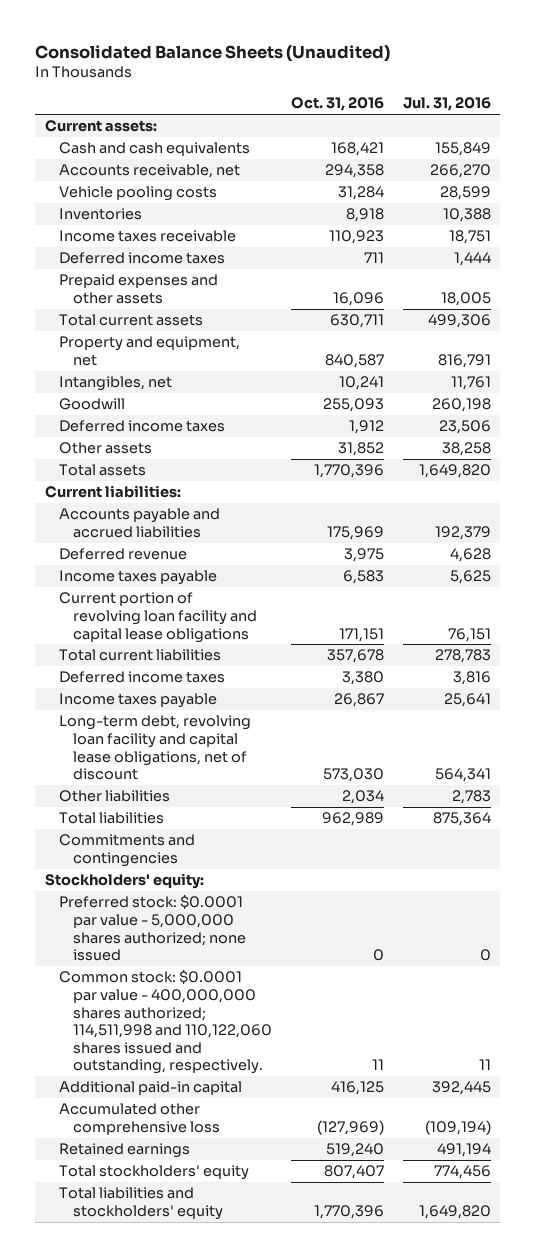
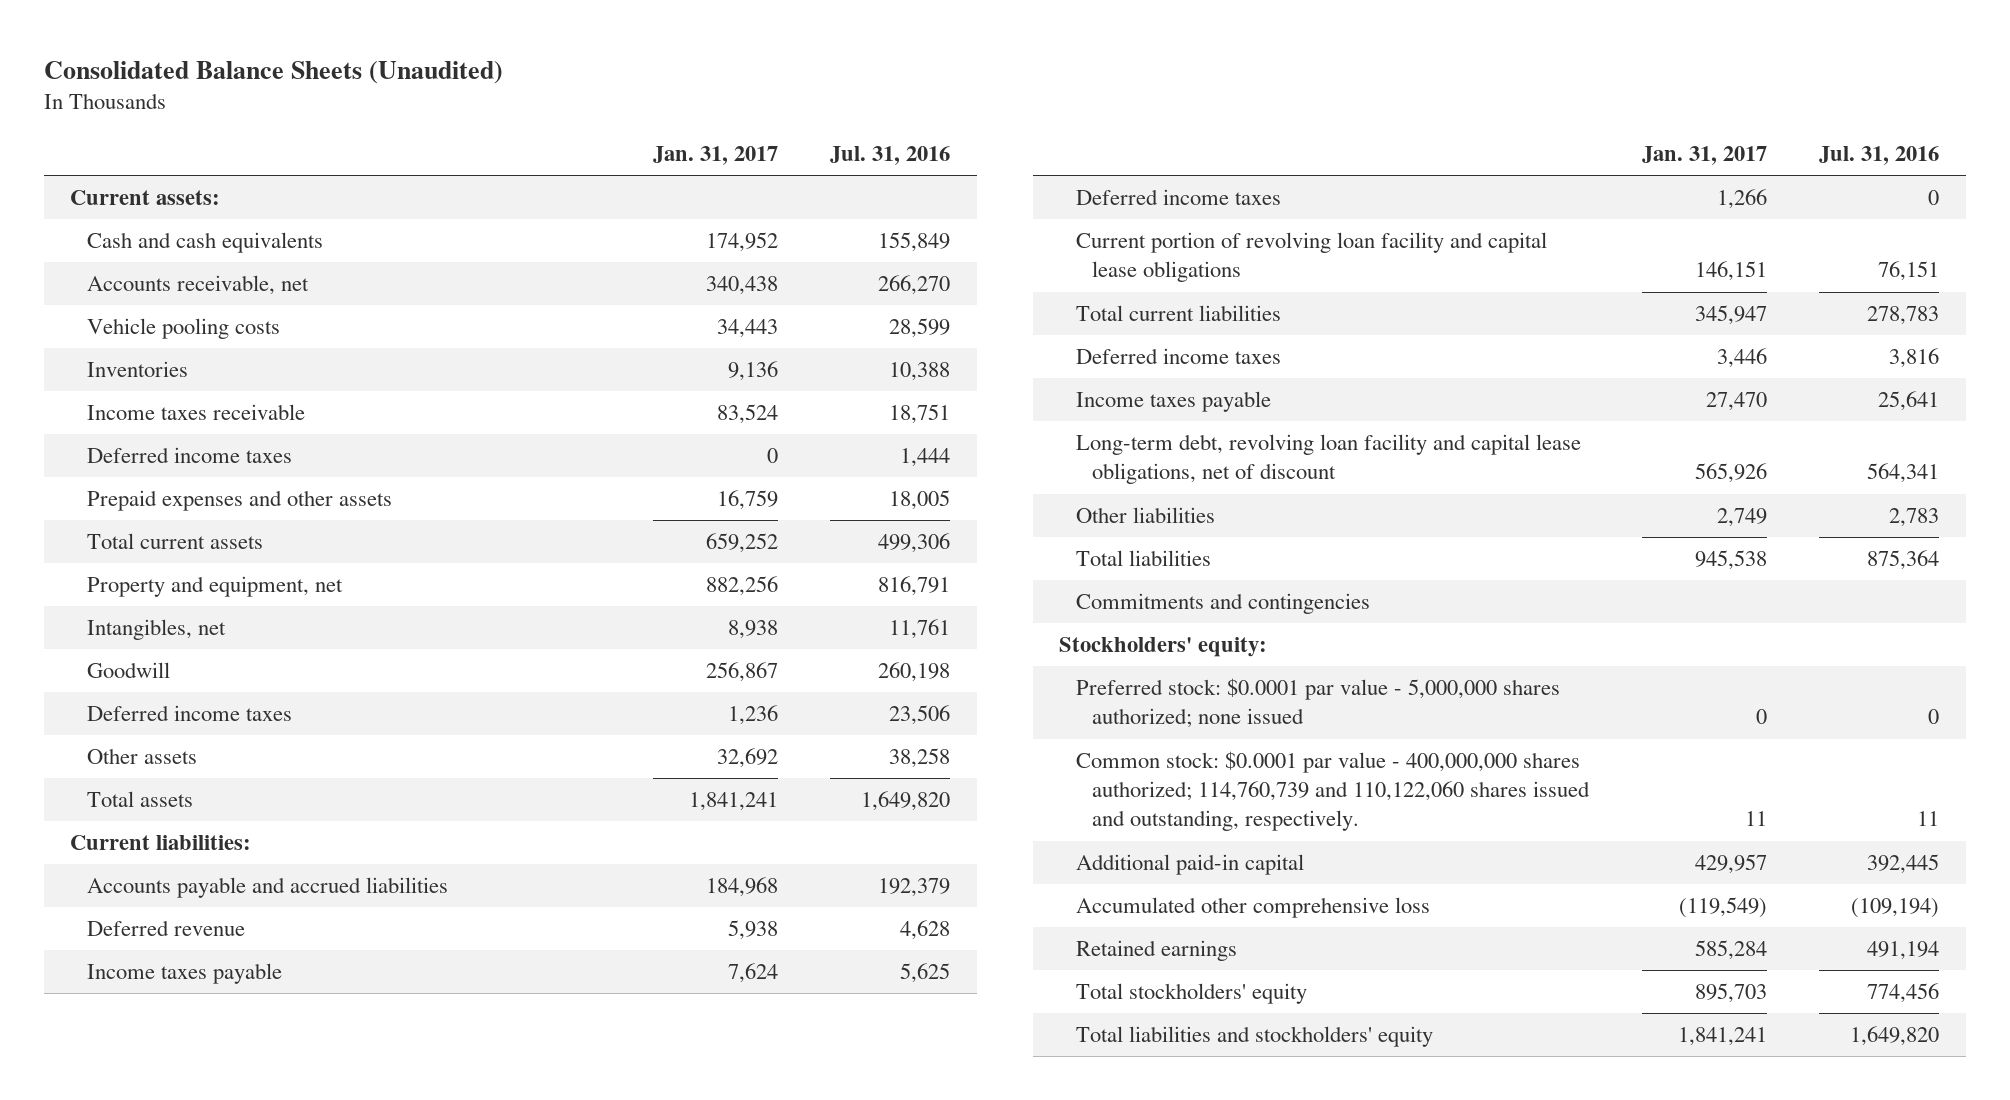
- | Oct. 31, 2016 | Jul. 31, 2016
+ | Jan. 31, 2017 | Jul. 31, 2016
+ Deferred income taxes | 1,266 | 0
- Common stock: $0.0001 par value - 400,000,000 shares authorized; 114,511,998 and 110,122,060 shares issued and outstanding, respectively. | 11 | 11
+ Common stock: $0.0001 par value - 400,000,000 shares authorized; 114,760,739 and 110,122,060 shares issued and outstanding, respectively. | 11 | 11

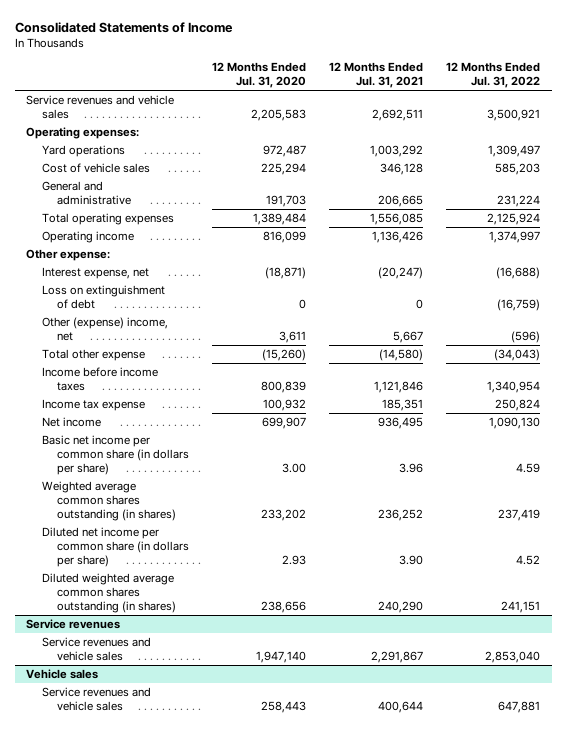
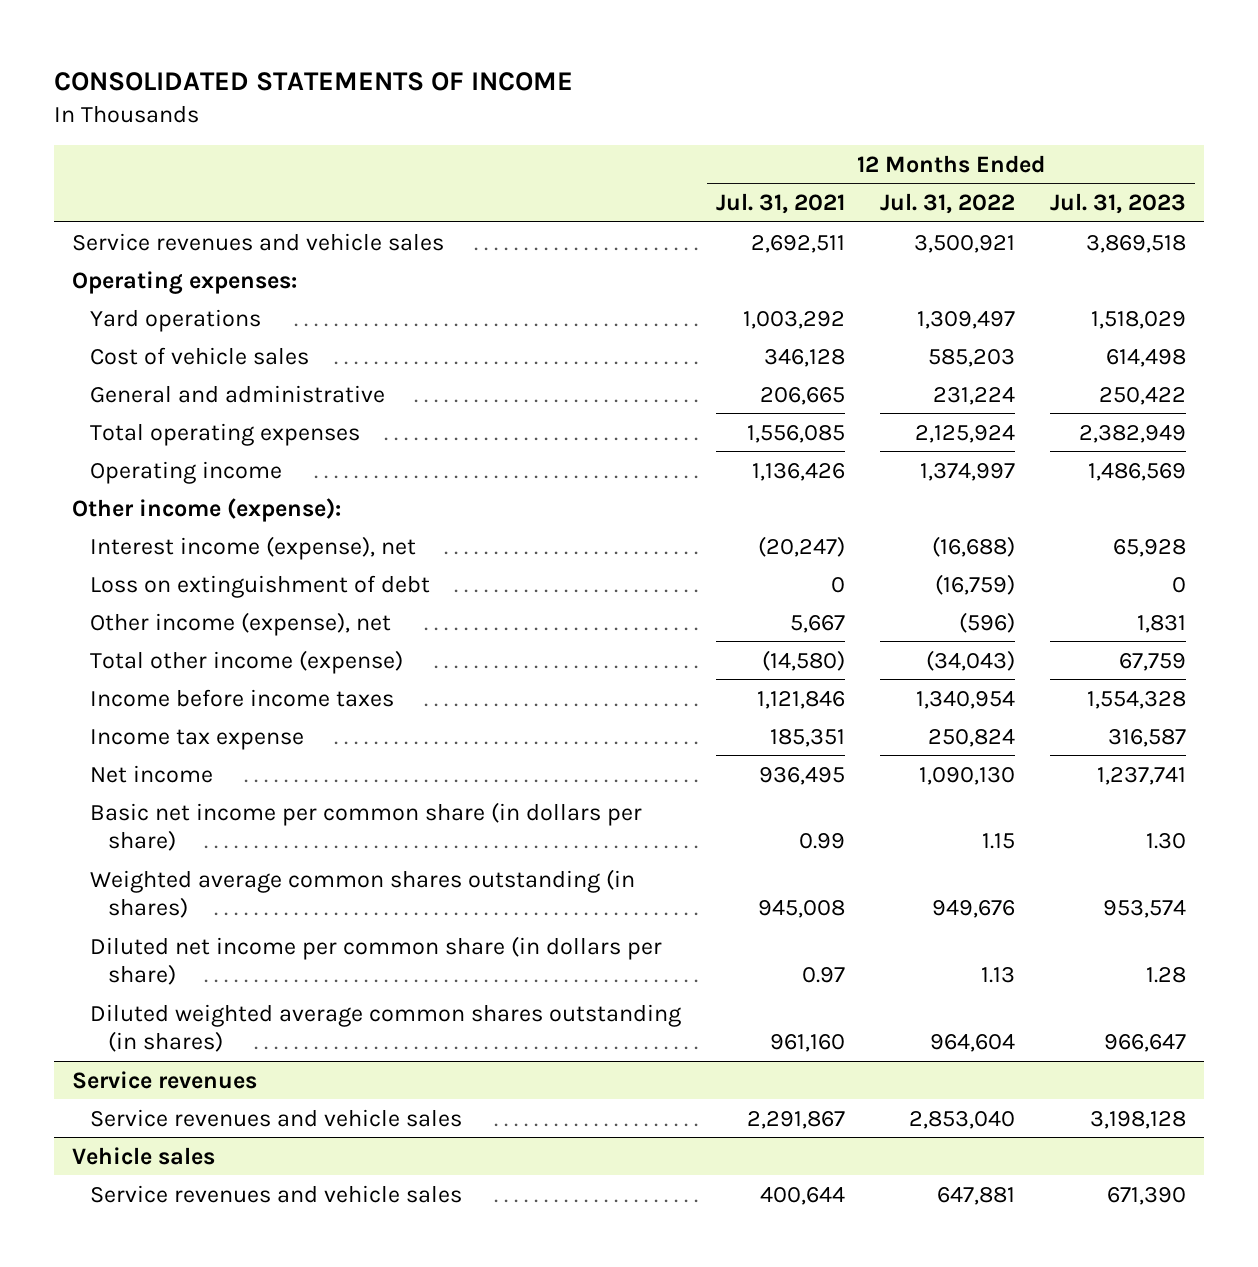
- Consolidated Statements of Income
+ CONSOLIDATED STATEMENTS OF INCOME
- | 12 Months Ended Jul. 31, 2020 | 12 Months Ended Jul. 31, 2021 | 12 Months Ended Jul. 31, 2022
+ | 12 Months Ended Jul. 31, 2021 | 12 Months Ended Jul. 31, 2022 | 12 Months Ended Jul. 31, 2023
- Other expense:
- Interest expense, net | (18,871) | (20,247) | (16,688)
+ Other income (expense):
+ Interest income (expense), net | (20,247) | (16,688) | 65,928
- Other (expense) income, net | 3,611 | 5,667 | (596)
- Total other expense | (15,260) | (14,580) | (34,043)
+ Other income (expense), net | 5,667 | (596) | 1,831
+ Total other income (expense) | (14,580) | (34,043) | 67,759
- Basic net income per common share (in dollars per share) | 3.00 | 3.96 | 4.59
- Weighted average common shares outstanding (in shares) | 233,202 | 236,252 | 237,419
- Diluted net income per common share (in dollars per share) | 2.93 | 3.90 | 4.52
- Diluted weighted average common shares outstanding (in shares) | 238,656 | 240,290 | 241,151
+ Basic net income per common share (in dollars per share) | 0.99 | 1.15 | 1.30
+ Weighted average common shares outstanding (in shares) | 945,008 | 949,676 | 953,574
+ Diluted net income per common share (in dollars per share) | 0.97 | 1.13 | 1.28
+ Diluted weighted average common shares outstanding (in shares) | 961,160 | 964,604 | 966,647

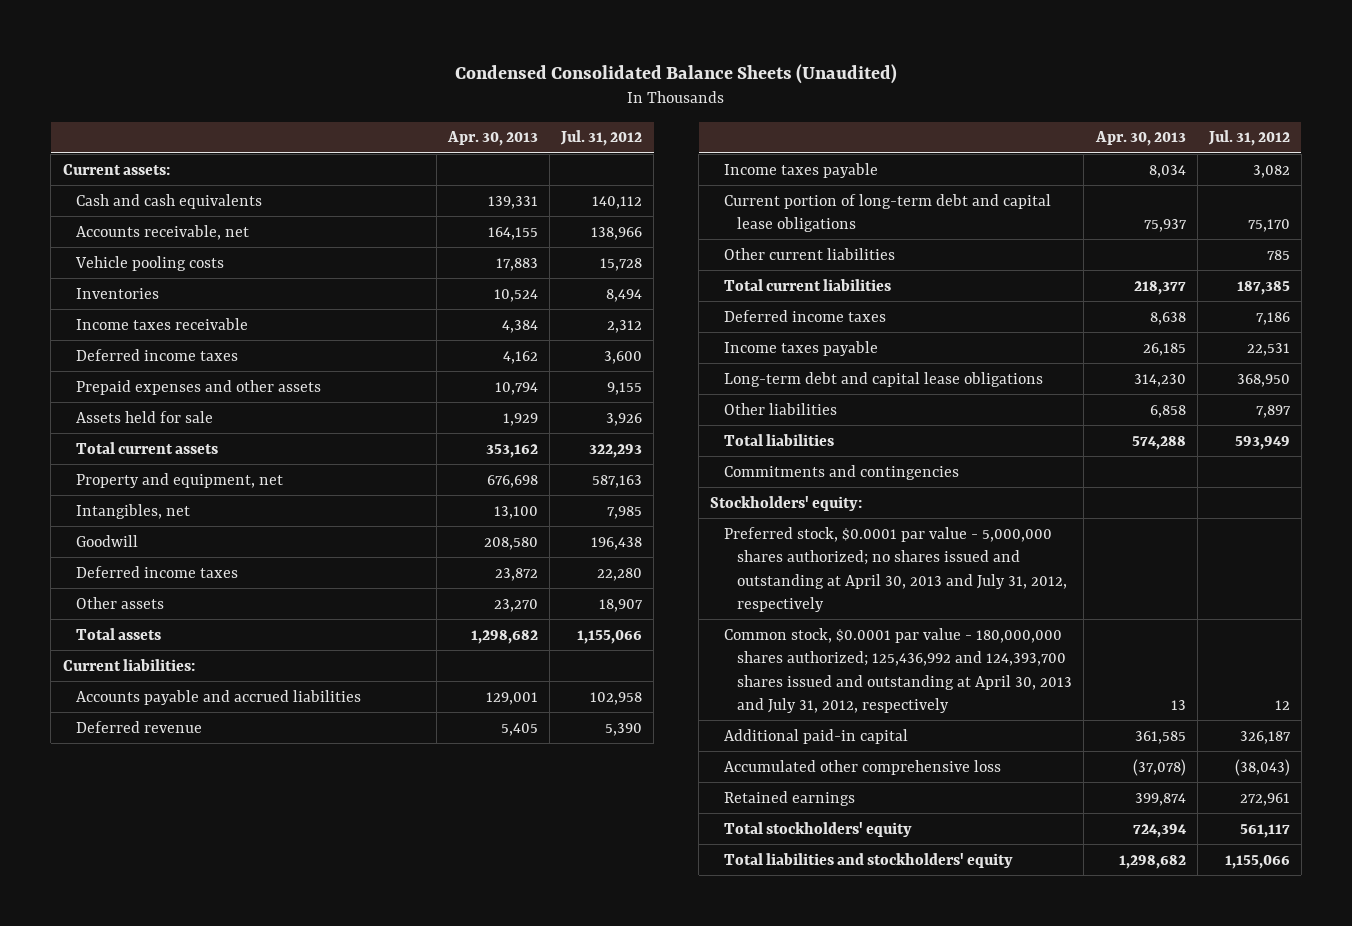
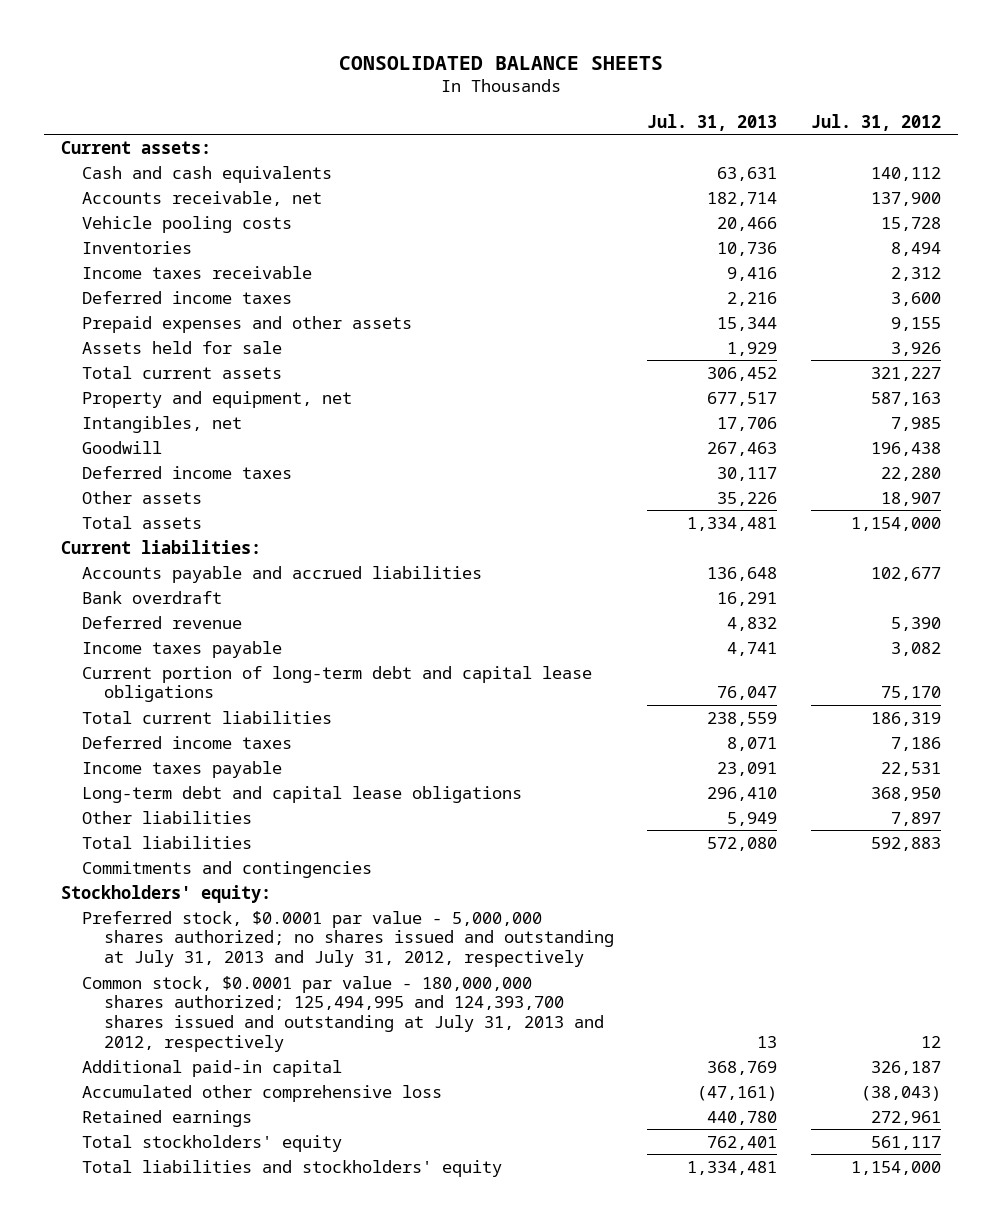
- Condensed Consolidated Balance Sheets (Unaudited)
+ CONSOLIDATED BALANCE SHEETS
- | Apr. 30, 2013 | Jul. 31, 2012
+ | Jul. 31, 2013 | Jul. 31, 2012
- Accounts receivable, net | 164,155 | 138,966
+ Accounts receivable, net | 182,714 | 137,900
- Total current assets | 353,162 | 322,293
+ Total current assets | 306,452 | 321,227
- Total assets | 1,298,682 | 1,155,066
+ Total assets | 1,334,481 | 1,154,000
- Accounts payable and accrued liabilities | 129,001 | 102,958
+ Accounts payable and accrued liabilities | 136,648 | 102,677
+ Bank overdraft | 16,291 |
- Other current liabilities | | 785
- Total current liabilities | 218,377 | 187,385
+ Total current liabilities | 238,559 | 186,319
- Total liabilities | 574,288 | 593,949
+ Total liabilities | 572,080 | 592,883
- Preferred stock, $0.0001 par value - 5,000,000 shares authorized; no shares issued and outstanding at April 30, 2013 and July 31, 2012, respectively
- Common stock, $0.0001 par value - 180,000,000 shares authorized; 125,436,992 and 124,393,700 shares issued and outstanding at April 30, 2013 and July 31, 2012, respectively | 13 | 12
+ Preferred stock, $0.0001 par value - 5,000,000 shares authorized; no shares issued and outstanding at July 31, 2013 and July 31, 2012, respectively
+ Common stock, $0.0001 par value - 180,000,000 shares authorized; 125,494,995 and 124,393,700 shares issued and outstanding at July 31, 2013 and 2012, respectively | 13 | 12
- Total liabilities and stockholders' equity | 1,298,682 | 1,155,066
+ Total liabilities and stockholders' equity | 1,334,481 | 1,154,000

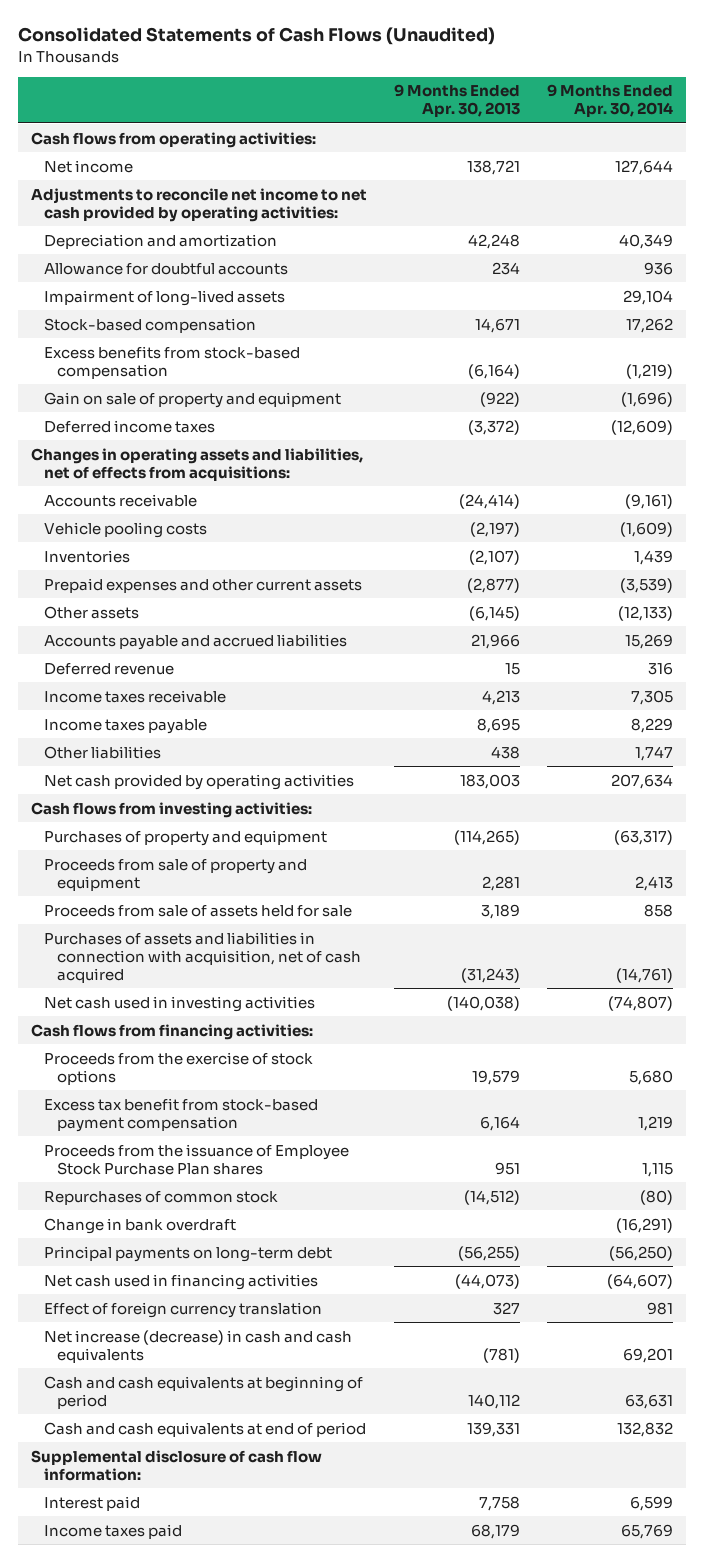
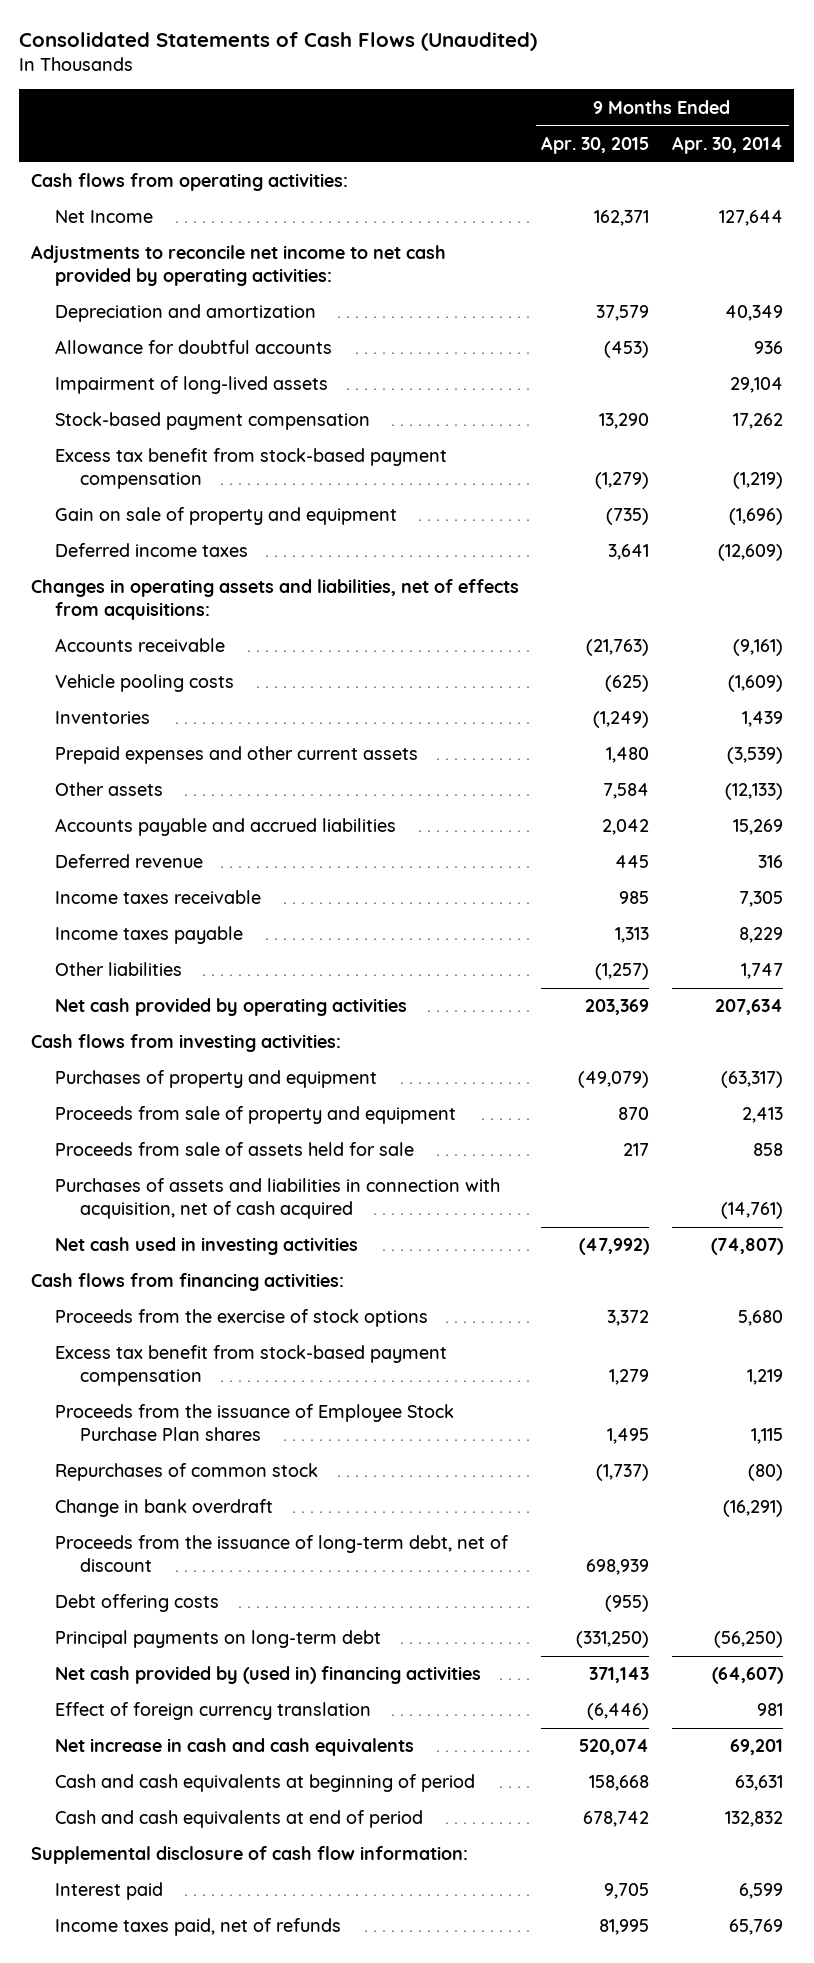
- | 9 Months Ended Apr. 30, 2013 | 9 Months Ended Apr. 30, 2014
+ | 9 Months Ended Apr. 30, 2015 | 9 Months Ended Apr. 30, 2014
- Net income | 138,721 | 127,644
+ Net Income | 162,371 | 127,644
- Stock-based compensation | 14,671 | 17,262
- Excess benefits from stock-based compensation | (6,164) | (1,219)
+ Stock-based payment compensation | 13,290 | 17,262
+ Excess tax benefit from stock-based payment compensation | (1,279) | (1,219)
+ Proceeds from the issuance of long-term debt, net of discount | 698,939 |
+ Debt offering costs | (955) |
- Net cash used in financing activities | (44,073) | (64,607)
+ Net cash provided by (used in) financing activities | 371,143 | (64,607)
- Net increase (decrease) in cash and cash equivalents | (781) | 69,201
+ Net increase in cash and cash equivalents | 520,074 | 69,201
- Income taxes paid | 68,179 | 65,769
+ Income taxes paid, net of refunds | 81,995 | 65,769

